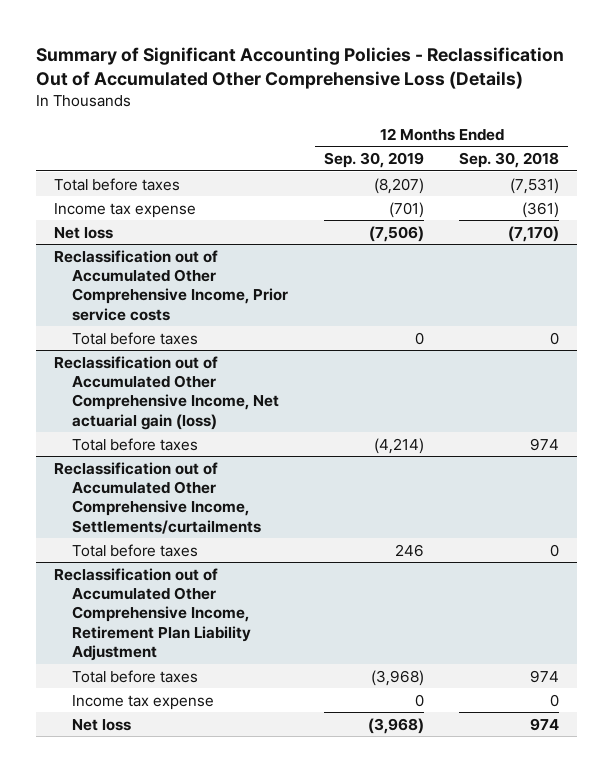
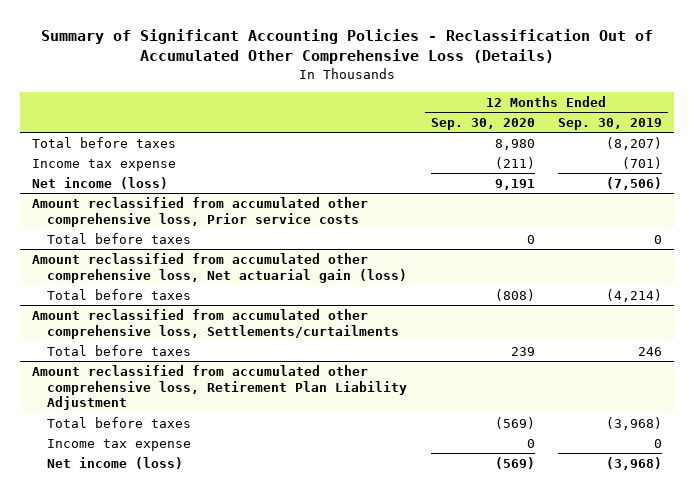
- | 12 Months Ended Sep. 30, 2019 | 12 Months Ended Sep. 30, 2018
+ | 12 Months Ended Sep. 30, 2020 | 12 Months Ended Sep. 30, 2019
- Net loss | (7,506) | (7,170)
- Reclassification out of Accumulated Other Comprehensive Income, Prior service costs
+ Net income (loss) | 9,191 | (7,506)
+ Amount reclassified from accumulated other comprehensive loss, Prior service costs
- Reclassification out of Accumulated Other Comprehensive Income, Net actuarial gain (loss)
+ Amount reclassified from accumulated other comprehensive loss, Net actuarial gain (loss)
- Reclassification out of Accumulated Other Comprehensive Income, Settlements/curtailments
+ Amount reclassified from accumulated other comprehensive loss, Settlements/curtailments
- Reclassification out of Accumulated Other Comprehensive Income, Retirement Plan Liability Adjustment
+ Amount reclassified from accumulated other comprehensive loss, Retirement Plan Liability Adjustment
- Net loss | (3,968) | 974
+ Net income (loss) | (569) | (3,968)

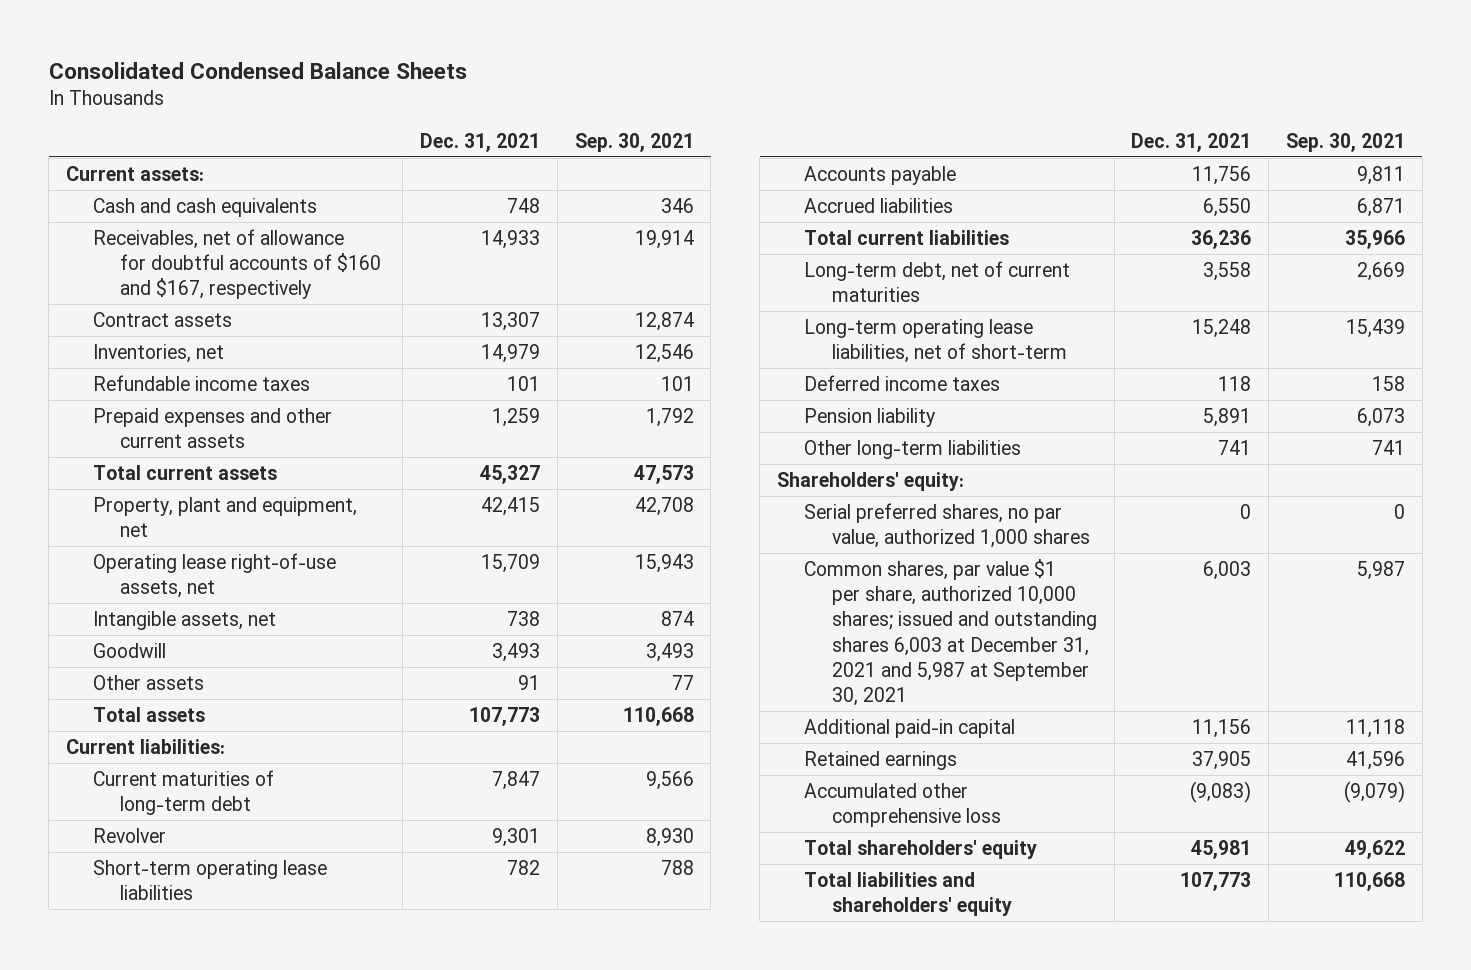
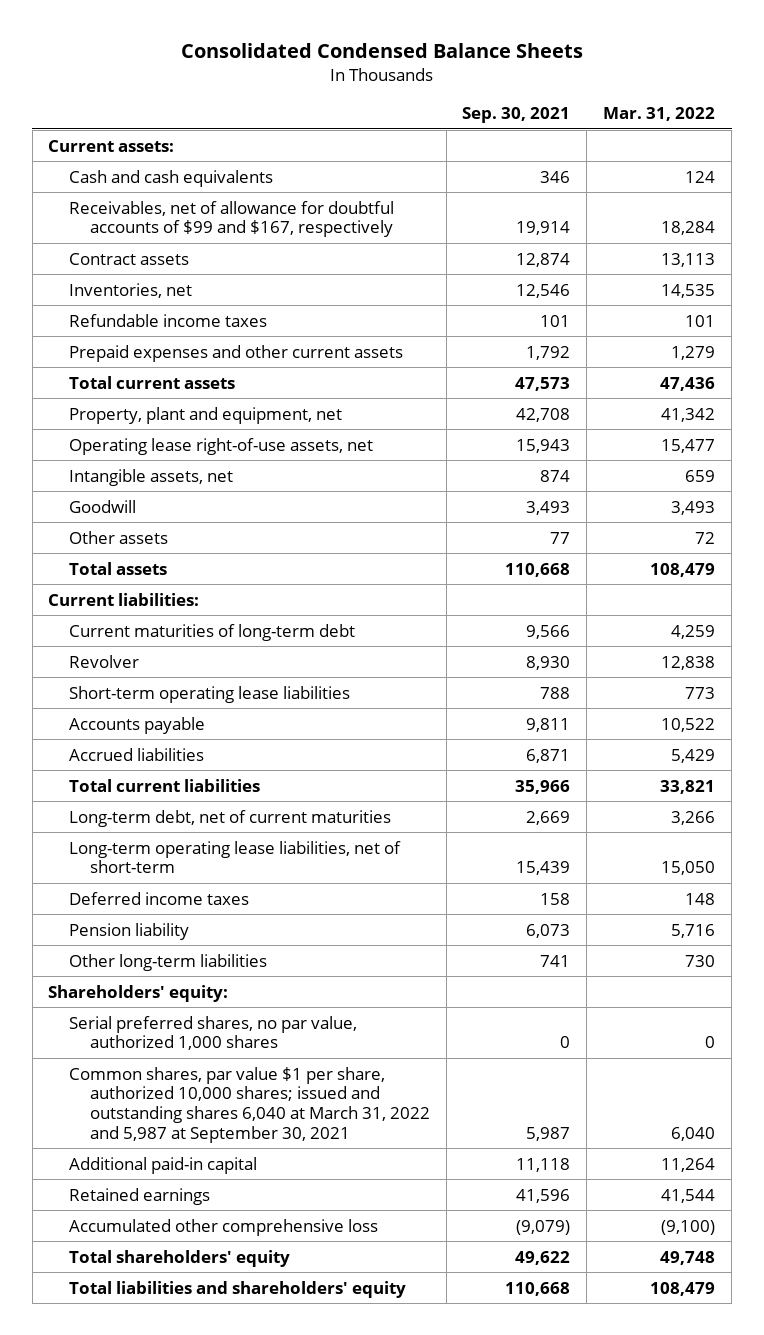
- | Dec. 31, 2021 | Sep. 30, 2021
+ | Sep. 30, 2021 | Mar. 31, 2022
- Receivables, net of allowance for doubtful accounts of $160 and $167, respectively | 14,933 | 19,914
+ Receivables, net of allowance for doubtful accounts of $99 and $167, respectively | 19,914 | 18,284
- Common shares, par value $1 per share, authorized 10,000 shares; issued and outstanding shares 6,003 at December 31, 2021 and 5,987 at September 30, 2021 | 6,003 | 5,987
+ Common shares, par value $1 per share, authorized 10,000 shares; issued and outstanding shares 6,040 at March 31, 2022 and 5,987 at September 30, 2021 | 5,987 | 6,040

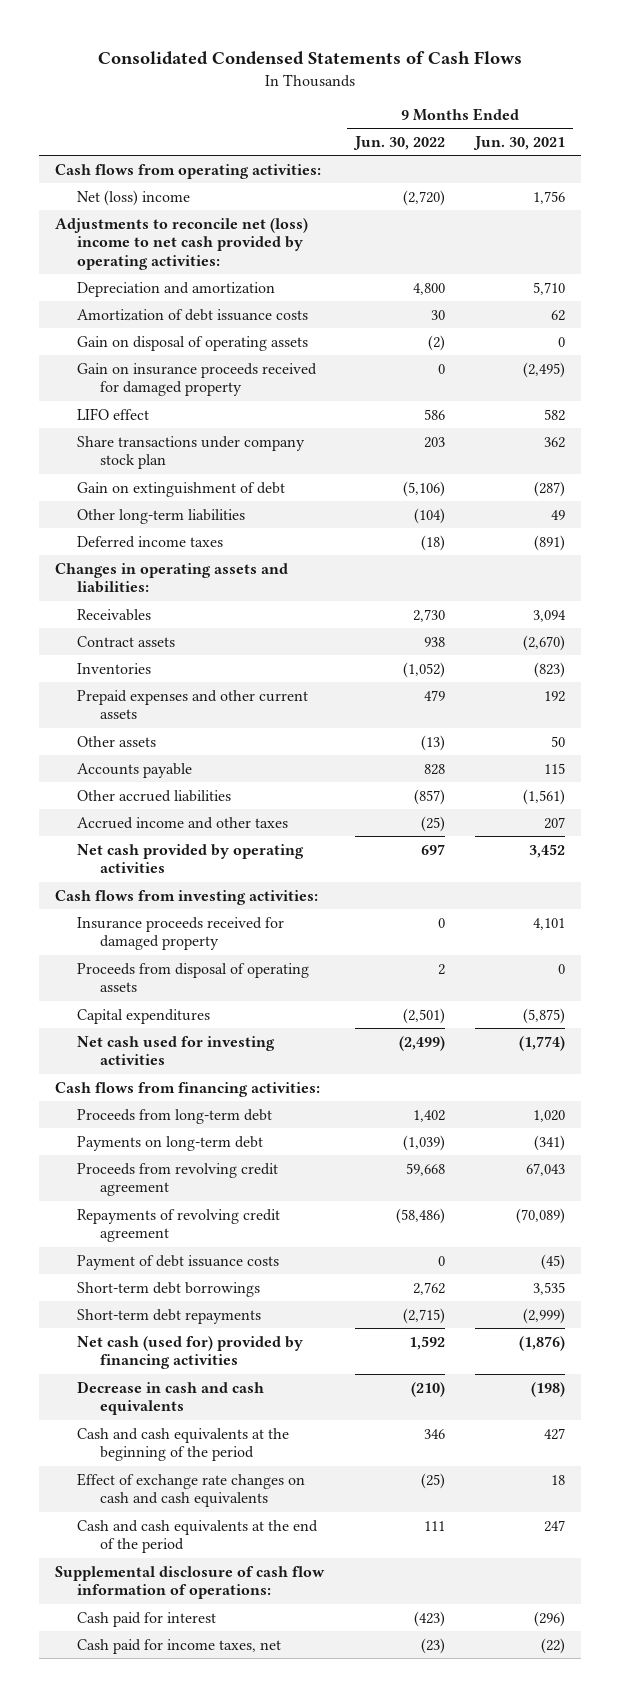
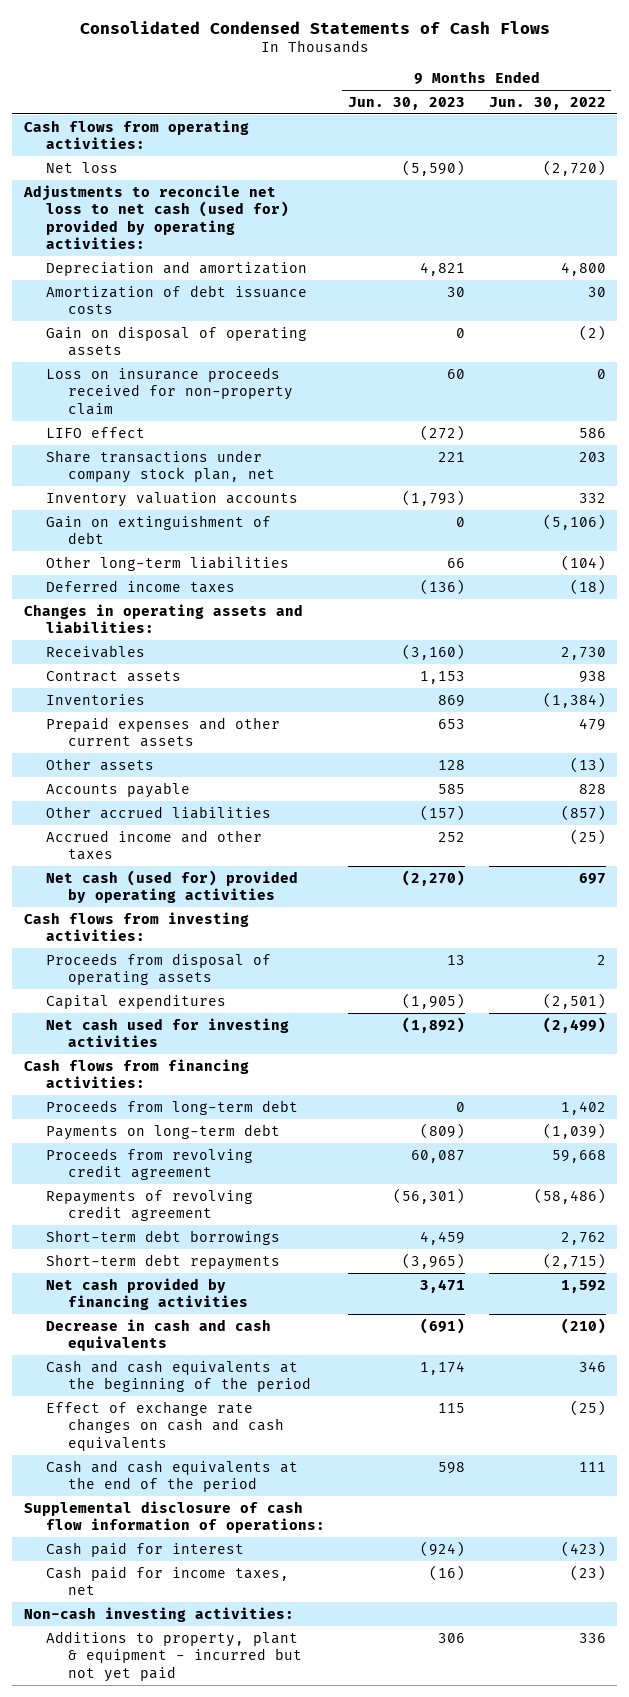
- | 9 Months Ended Jun. 30, 2022 | 9 Months Ended Jun. 30, 2021
+ | 9 Months Ended Jun. 30, 2023 | 9 Months Ended Jun. 30, 2022
- Net (loss) income | (2,720) | 1,756
- Adjustments to reconcile net (loss) income to net cash provided by operating activities:
+ Net loss | (5,590) | (2,720)
+ Adjustments to reconcile net loss to net cash (used for) provided by operating activities:
- Gain on insurance proceeds received for damaged property | 0 | (2,495)
+ Loss on insurance proceeds received for non-property claim | 60 | 0
- Share transactions under company stock plan | 203 | 362
+ Share transactions under company stock plan, net | 221 | 203
+ Inventory valuation accounts | (1,793) | 332
- Inventories | (1,052) | (823)
+ Inventories | 869 | (1,384)
- Net cash provided by operating activities | 697 | 3,452
+ Net cash (used for) provided by operating activities | (2,270) | 697
- Insurance proceeds received for damaged property | 0 | 4,101
- Payment of debt issuance costs | 0 | (45)
- Net cash (used for) provided by financing activities | 1,592 | (1,876)
+ Net cash provided by financing activities | 3,471 | 1,592
+ Non-cash investing activities:
+ Additions to property, plant & equipment - incurred but not yet paid | 306 | 336

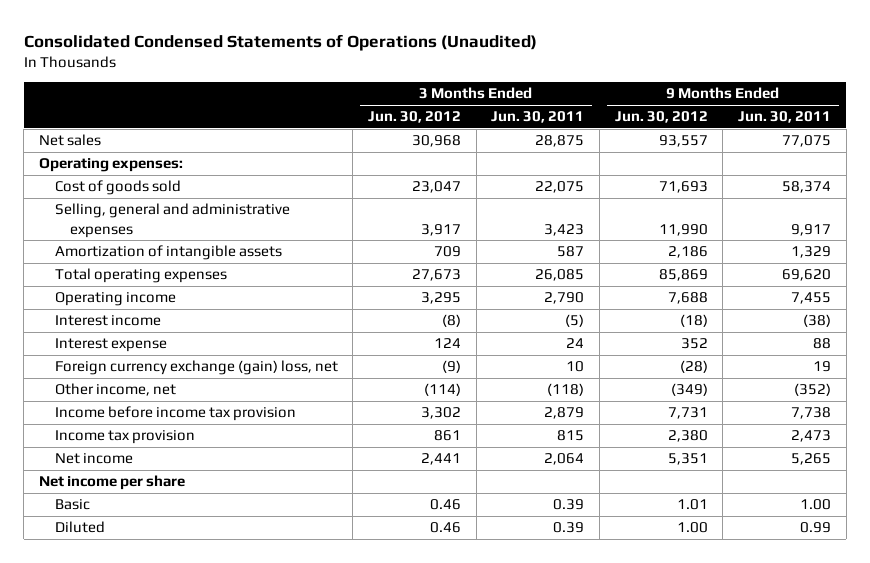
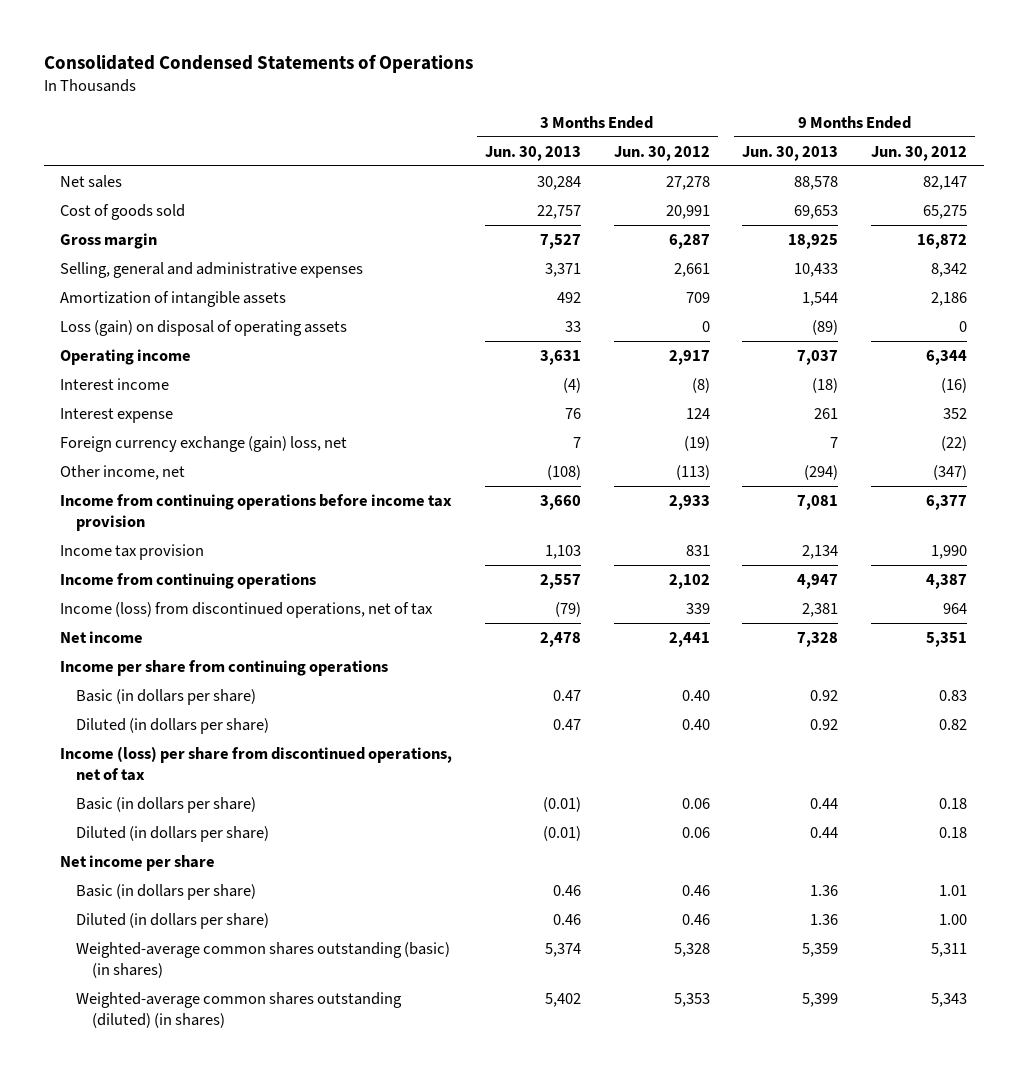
- Consolidated Condensed Statements of Operations (Unaudited)
+ Consolidated Condensed Statements of Operations
- | 3 Months Ended Jun. 30, 2012 | 3 Months Ended Jun. 30, 2011 | 9 Months Ended Jun. 30, 2012 | 9 Months Ended Jun. 30, 2011
+ | 3 Months Ended Jun. 30, 2013 | 3 Months Ended Jun. 30, 2012 | 9 Months Ended Jun. 30, 2013 | 9 Months Ended Jun. 30, 2012
- Net sales | 30,968 | 28,875 | 93,557 | 77,075
- Operating expenses:
- Cost of goods sold | 23,047 | 22,075 | 71,693 | 58,374
- Selling, general and administrative expenses | 3,917 | 3,423 | 11,990 | 9,917
+ Net sales | 30,284 | 27,278 | 88,578 | 82,147
+ Cost of goods sold | 22,757 | 20,991 | 69,653 | 65,275
+ Gross margin | 7,527 | 6,287 | 18,925 | 16,872
+ Selling, general and administrative expenses | 3,371 | 2,661 | 10,433 | 8,342
- Total operating expenses | 27,673 | 26,085 | 85,869 | 69,620
- Operating income | 3,295 | 2,790 | 7,688 | 7,455
- Interest income | (8) | (5) | (18) | (38)
+ Loss (gain) on disposal of operating assets | 33 | 0 | (89) | 0
+ Operating income | 3,631 | 2,917 | 7,037 | 6,344
+ Interest income | (4) | (8) | (18) | (16)
- Foreign currency exchange (gain) loss, net | (9) | 10 | (28) | 19
- Other income, net | (114) | (118) | (349) | (352)
- Income before income tax provision | 3,302 | 2,879 | 7,731 | 7,738
- Income tax provision | 861 | 815 | 2,380 | 2,473
+ Foreign currency exchange (gain) loss, net | 7 | (19) | 7 | (22)
+ Other income, net | (108) | (113) | (294) | (347)
+ Income from continuing operations before income tax provision | 3,660 | 2,933 | 7,081 | 6,377
+ Income tax provision | 1,103 | 831 | 2,134 | 1,990
+ Income from continuing operations | 2,557 | 2,102 | 4,947 | 4,387
+ Income (loss) from discontinued operations, net of tax | (79) | 339 | 2,381 | 964
+ Income per share from continuing operations
+ Basic (in dollars per share) | 0.47 | 0.40 | 0.92 | 0.83
+ Diluted (in dollars per share) | 0.47 | 0.40 | 0.92 | 0.82
+ Income (loss) per share from discontinued operations, net of tax
+ Basic (in dollars per share) | (0.01) | 0.06 | 0.44 | 0.18
+ Diluted (in dollars per share) | (0.01) | 0.06 | 0.44 | 0.18
- Basic | 0.46 | 0.39 | 1.01 | 1.00
- Diluted | 0.46 | 0.39 | 1.00 | 0.99
+ Basic (in dollars per share) | 0.46 | 0.46 | 1.36 | 1.01
+ Diluted (in dollars per share) | 0.46 | 0.46 | 1.36 | 1.00
+ Weighted-average common shares outstanding (basic) (in shares) | 5,374 | 5,328 | 5,359 | 5,311
+ Weighted-average common shares outstanding (diluted) (in shares) | 5,402 | 5,353 | 5,399 | 5,343

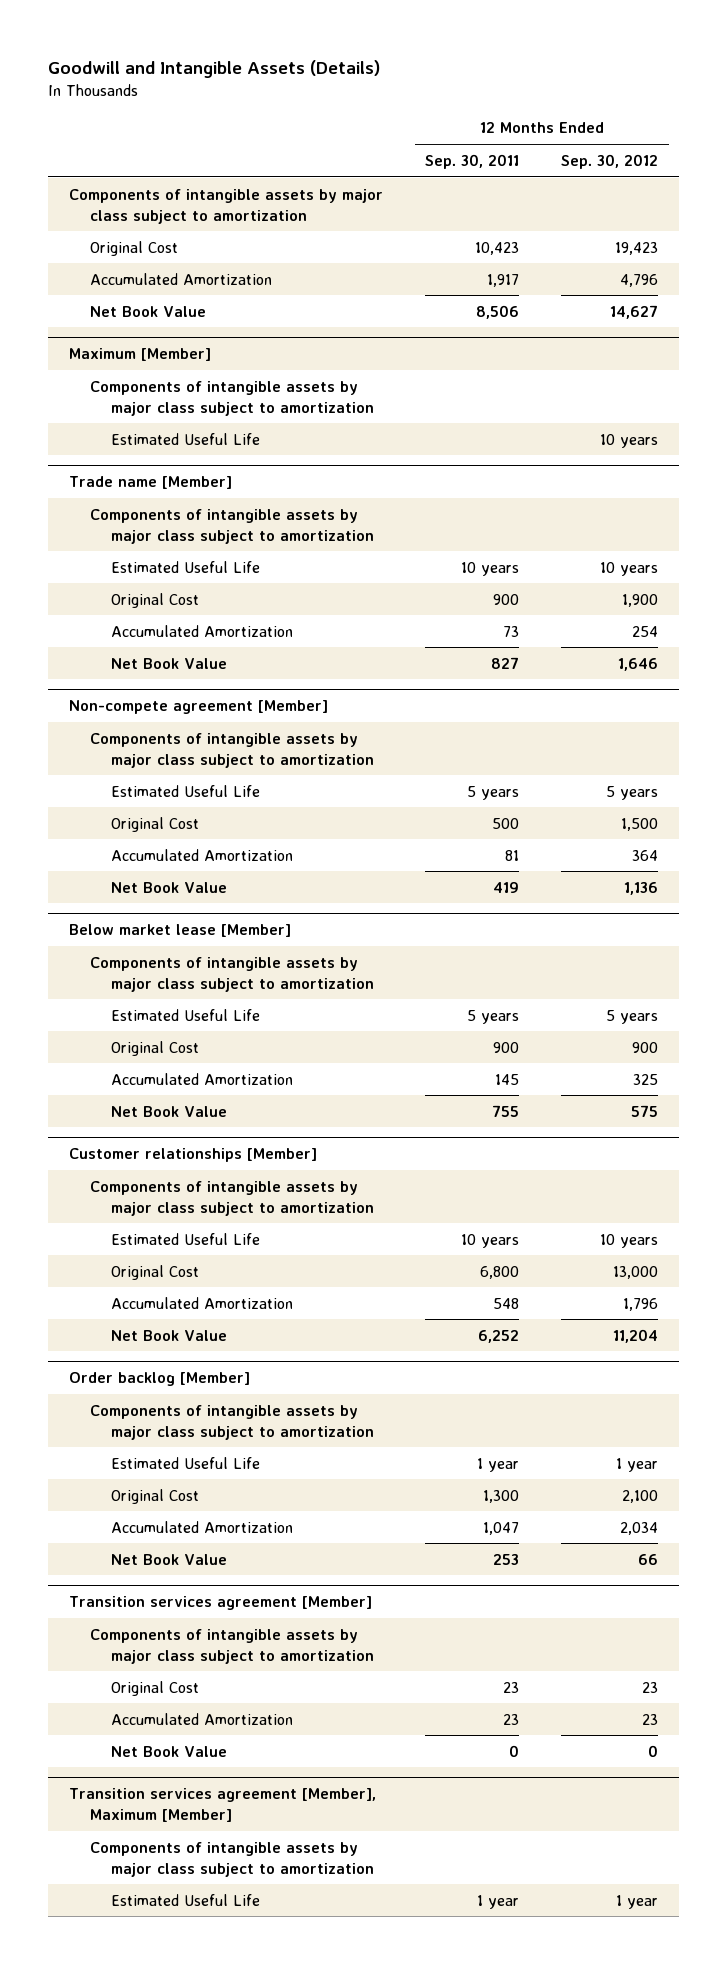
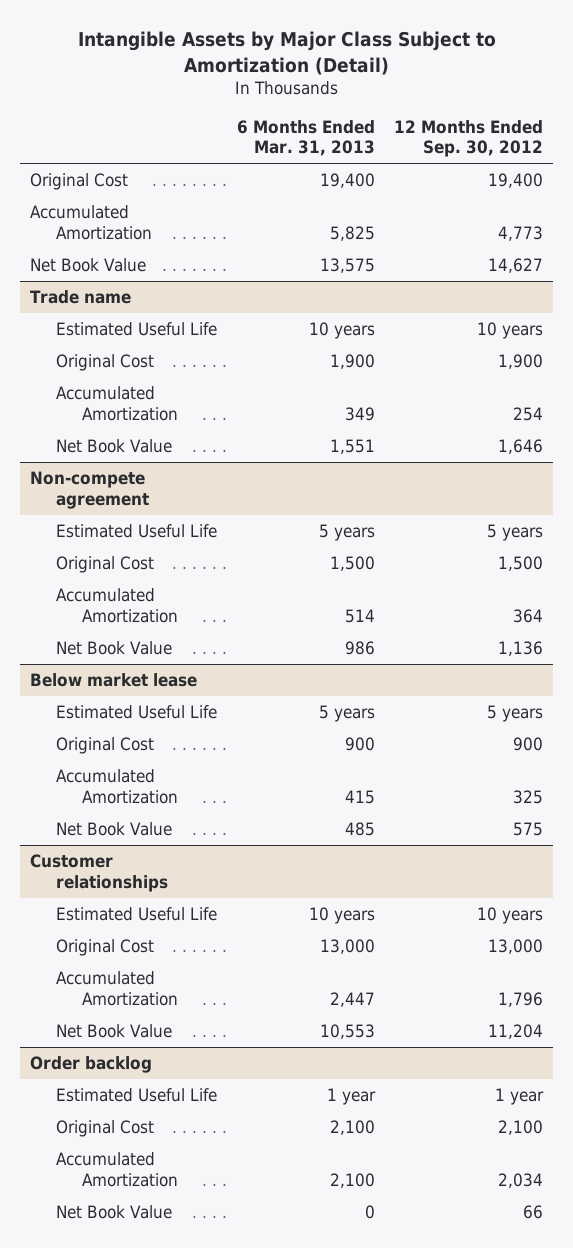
- Goodwill and Intangible Assets (Details)
+ Intangible Assets by Major Class Subject to Amortization (Detail)
- | 12 Months Ended Sep. 30, 2011 | 12 Months Ended Sep. 30, 2012
+ | 6 Months Ended Mar. 31, 2013 | 12 Months Ended Sep. 30, 2012
- Components of intangible assets by major class subject to amortization
- Original Cost | 10,423 | 19,423
- Accumulated Amortization | 1,917 | 4,796
+ Original Cost | 19,400 | 19,400
+ Accumulated Amortization | 5,825 | 4,773
- Maximum [Member]
- Components of intangible assets by major class subject to amortization
- Estimated Useful Life | | 10 years
- Trade name [Member]
- Components of intangible assets by major class subject to amortization
+ Trade name
- Non-compete agreement [Member]
- Components of intangible assets by major class subject to amortization
+ Non-compete agreement
- Below market lease [Member]
- Components of intangible assets by major class subject to amortization
+ Below market lease
- Customer relationships [Member]
- Components of intangible assets by major class subject to amortization
+ Customer relationships
- Order backlog [Member]
- Components of intangible assets by major class subject to amortization
+ Order backlog
- Transition services agreement [Member]
- Components of intangible assets by major class subject to amortization
- Original Cost | 23 | 23
- Accumulated Amortization | 23 | 23
- Net Book Value | 0 | 0
- Transition services agreement [Member], Maximum [Member]
- Components of intangible assets by major class subject to amortization
- Estimated Useful Life | 1 year | 1 year

